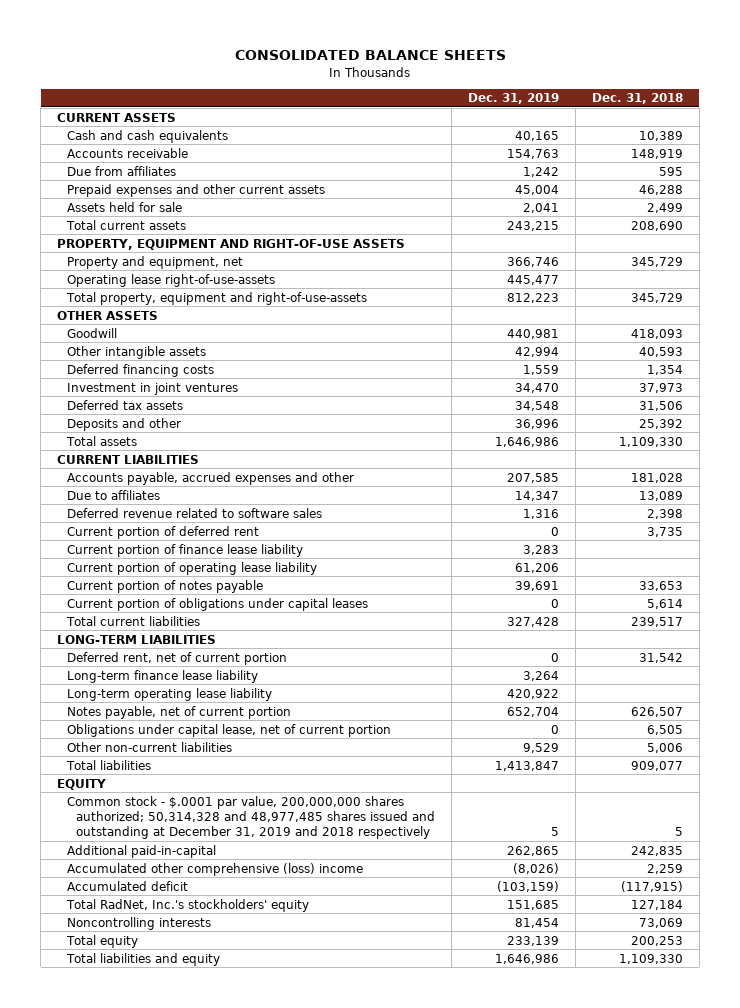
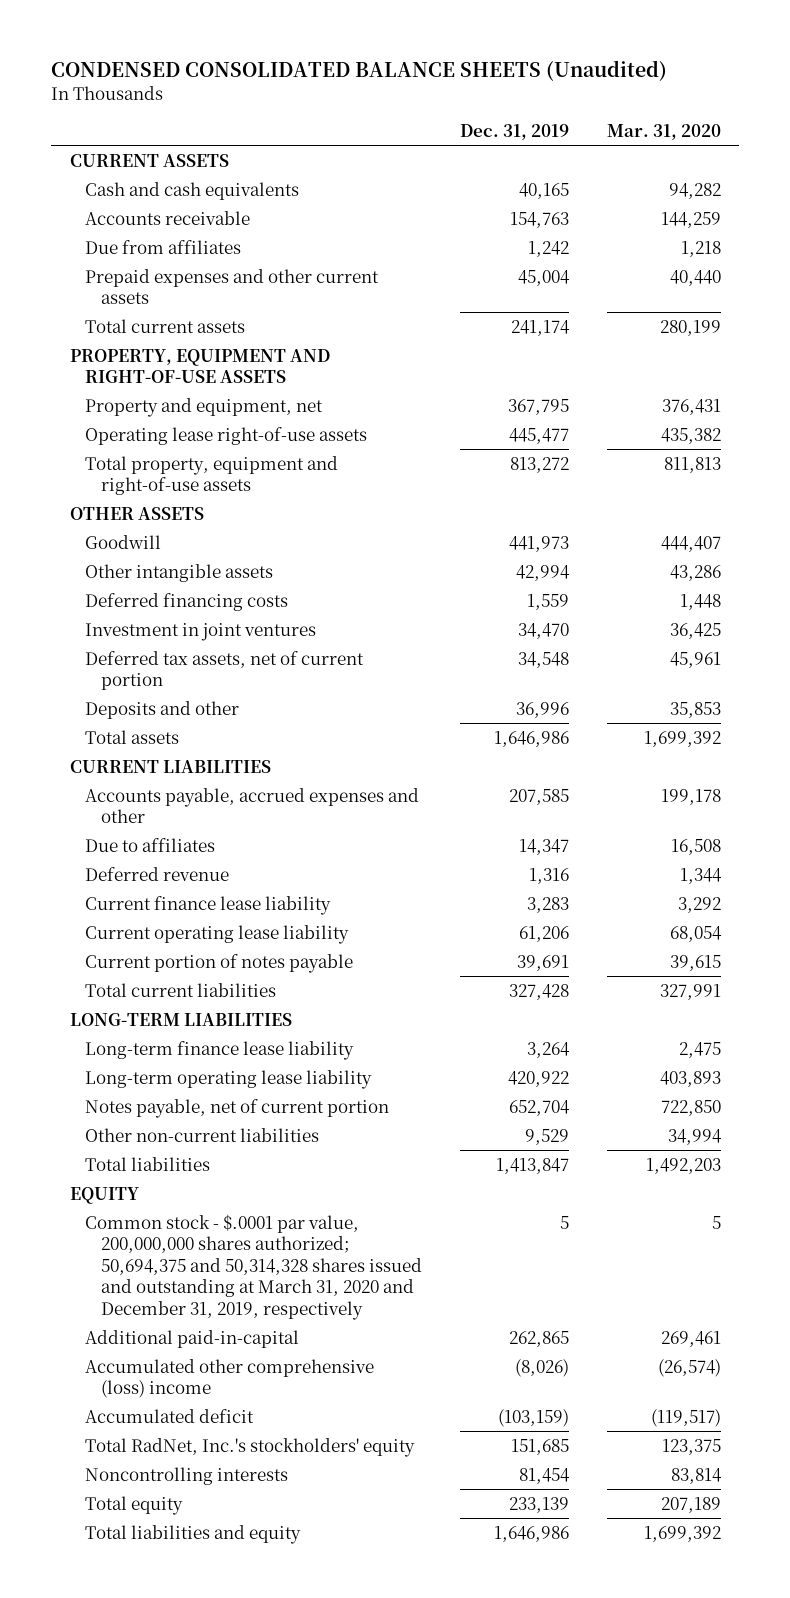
- CONSOLIDATED BALANCE SHEETS
+ CONDENSED CONSOLIDATED BALANCE SHEETS (Unaudited)
- | Dec. 31, 2019 | Dec. 31, 2018
+ | Dec. 31, 2019 | Mar. 31, 2020
- Assets held for sale | 2,041 | 2,499
- Total current assets | 243,215 | 208,690
+ Total current assets | 241,174 | 280,199
- Property and equipment, net | 366,746 | 345,729
- Operating lease right-of-use-assets | 445,477 |
- Total property, equipment and right-of-use-assets | 812,223 | 345,729
+ Property and equipment, net | 367,795 | 376,431
+ Operating lease right-of-use assets | 445,477 | 435,382
+ Total property, equipment and right-of-use assets | 813,272 | 811,813
- Goodwill | 440,981 | 418,093
+ Goodwill | 441,973 | 444,407
- Deferred tax assets | 34,548 | 31,506
+ Deferred tax assets, net of current portion | 34,548 | 45,961
- Deferred revenue related to software sales | 1,316 | 2,398
- Current portion of deferred rent | 0 | 3,735
- Current portion of finance lease liability | 3,283 |
- Current portion of operating lease liability | 61,206 |
+ Deferred revenue | 1,316 | 1,344
+ Current finance lease liability | 3,283 | 3,292
+ Current operating lease liability | 61,206 | 68,054
- Current portion of obligations under capital leases | 0 | 5,614
- Deferred rent, net of current portion | 0 | 31,542
- Obligations under capital lease, net of current portion | 0 | 6,505
- Common stock - $.0001 par value, 200,000,000 shares authorized; 50,314,328 and 48,977,485 shares issued and outstanding at December 31, 2019 and 2018 respectively | 5 | 5
+ Common stock - $.0001 par value, 200,000,000 shares authorized; 50,694,375 and 50,314,328 shares issued and outstanding at March 31, 2020 and December 31, 2019, respectively | 5 | 5

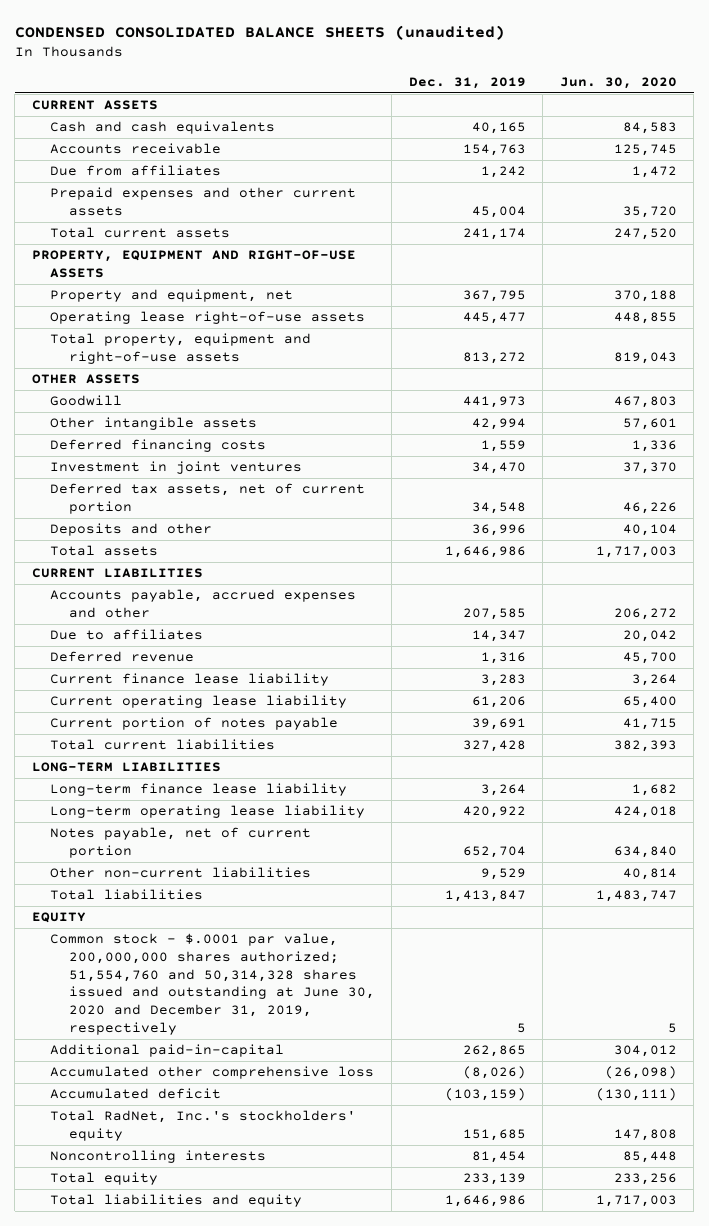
- CONDENSED CONSOLIDATED BALANCE SHEETS (Unaudited)
+ CONDENSED CONSOLIDATED BALANCE SHEETS (unaudited)
- | Dec. 31, 2019 | Mar. 31, 2020
+ | Dec. 31, 2019 | Jun. 30, 2020
- Common stock - $.0001 par value, 200,000,000 shares authorized; 50,694,375 and 50,314,328 shares issued and outstanding at March 31, 2020 and December 31, 2019, respectively | 5 | 5
+ Common stock - $.0001 par value, 200,000,000 shares authorized; 51,554,760 and 50,314,328 shares issued and outstanding at June 30, 2020 and December 31, 2019, respectively | 5 | 5
- Accumulated other comprehensive (loss) income | (8,026) | (26,574)
+ Accumulated other comprehensive loss | (8,026) | (26,098)

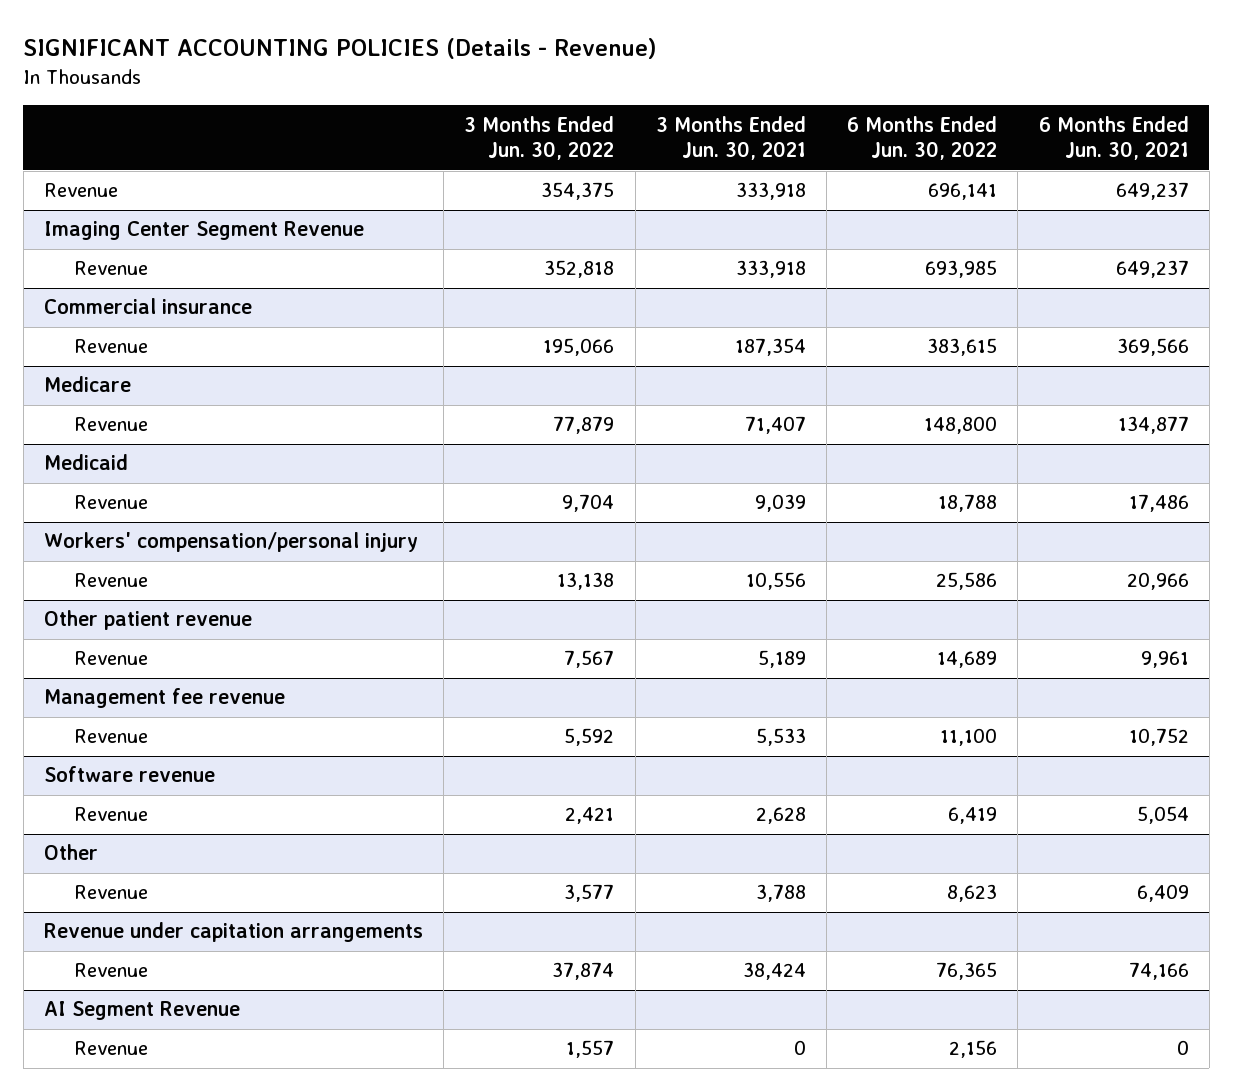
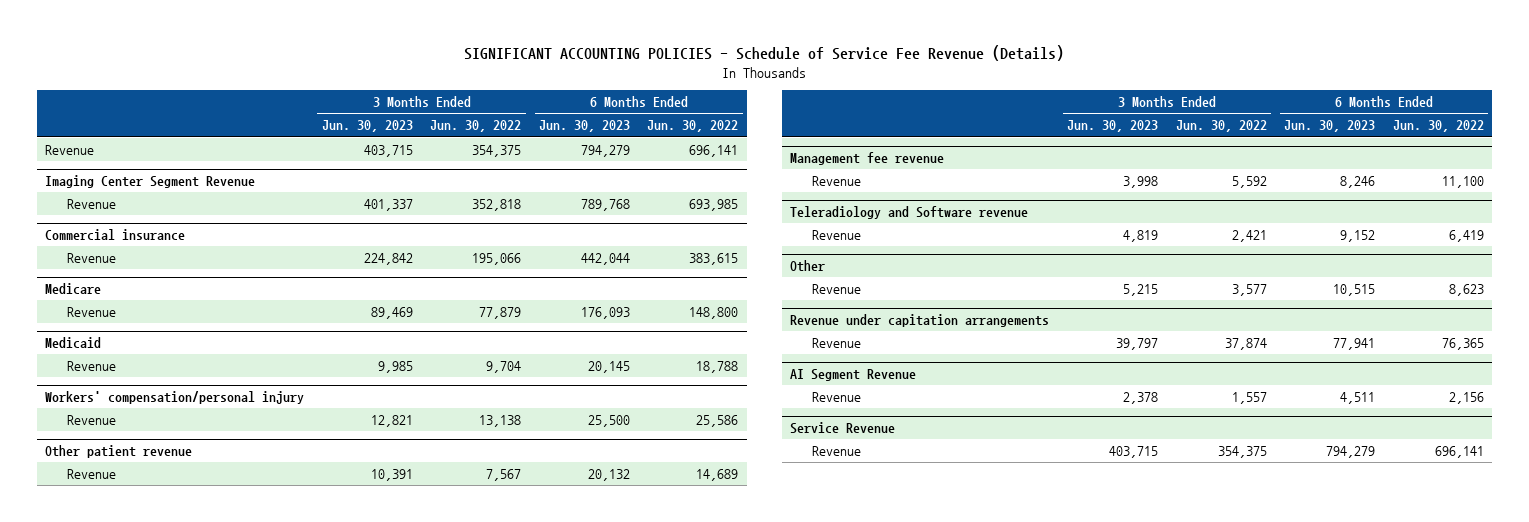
- SIGNIFICANT ACCOUNTING POLICIES (Details - Revenue)
+ SIGNIFICANT ACCOUNTING POLICIES - Schedule of Service Fee Revenue (Details)
- | 3 Months Ended Jun. 30, 2022 | 3 Months Ended Jun. 30, 2021 | 6 Months Ended Jun. 30, 2022 | 6 Months Ended Jun. 30, 2021
+ | 3 Months Ended Jun. 30, 2023 | 3 Months Ended Jun. 30, 2022 | 6 Months Ended Jun. 30, 2023 | 6 Months Ended Jun. 30, 2022
- Software revenue
+ Teleradiology and Software revenue
+ Service Revenue
+ Revenue | 403,715 | 354,375 | 794,279 | 696,141

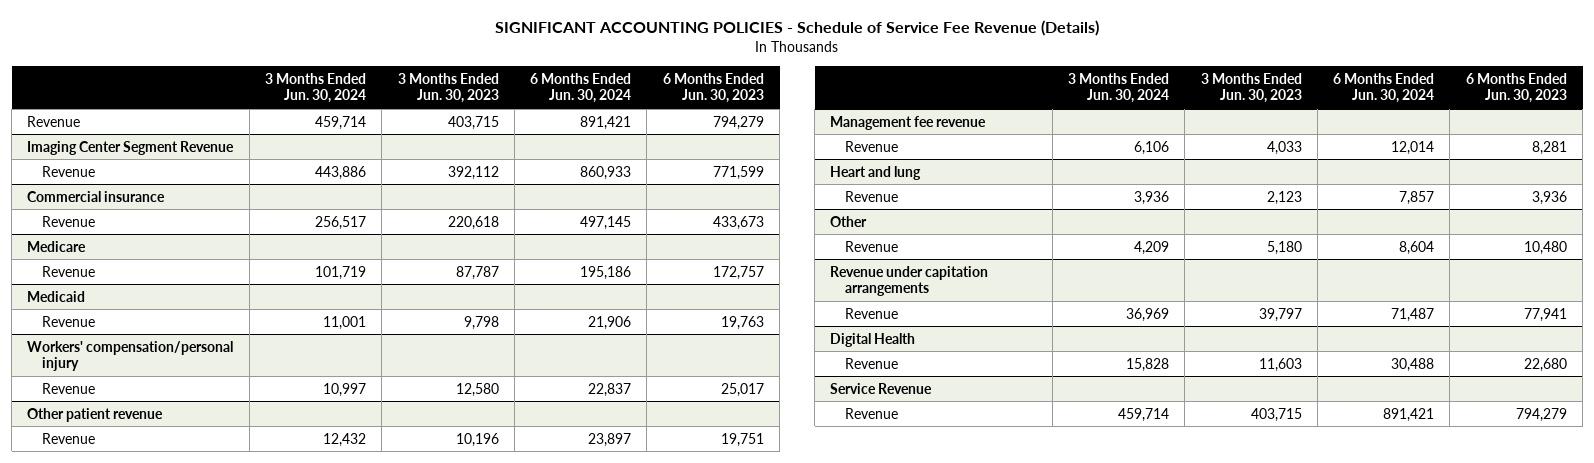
- | 3 Months Ended Jun. 30, 2023 | 3 Months Ended Jun. 30, 2022 | 6 Months Ended Jun. 30, 2023 | 6 Months Ended Jun. 30, 2022
+ | 3 Months Ended Jun. 30, 2024 | 3 Months Ended Jun. 30, 2023 | 6 Months Ended Jun. 30, 2024 | 6 Months Ended Jun. 30, 2023
@ Imaging Center Segment Revenue
- Revenue | 401,337 | 352,818 | 789,768 | 693,985
+ Revenue | 443,886 | 392,112 | 860,933 | 771,599
@ Commercial insurance
- Revenue | 224,842 | 195,066 | 442,044 | 383,615
+ Revenue | 256,517 | 220,618 | 497,145 | 433,673
@ Medicare
- Revenue | 89,469 | 77,879 | 176,093 | 148,800
+ Revenue | 101,719 | 87,787 | 195,186 | 172,757
@ Medicaid
- Revenue | 9,985 | 9,704 | 20,145 | 18,788
+ Revenue | 11,001 | 9,798 | 21,906 | 19,763
@ Workers' compensation/personal injury
- Revenue | 12,821 | 13,138 | 25,500 | 25,586
+ Revenue | 10,997 | 12,580 | 22,837 | 25,017
@ Other patient revenue
- Revenue | 10,391 | 7,567 | 20,132 | 14,689
+ Revenue | 12,432 | 10,196 | 23,897 | 19,751
@ Management fee revenue
- Revenue | 3,998 | 5,592 | 8,246 | 11,100
- Teleradiology and Software revenue
- Revenue | 4,819 | 2,421 | 9,152 | 6,419
@ Management fee revenue
+ Revenue | 6,106 | 4,033 | 12,014 | 8,281
+ Heart and lung
+ Revenue | 3,936 | 2,123 | 7,857 | 3,936
@ Other
- Revenue | 5,215 | 3,577 | 10,515 | 8,623
+ Revenue | 4,209 | 5,180 | 8,604 | 10,480
- AI Segment Revenue
- Revenue | 2,378 | 1,557 | 4,511 | 2,156
+ Digital Health
+ Revenue | 15,828 | 11,603 | 30,488 | 22,680

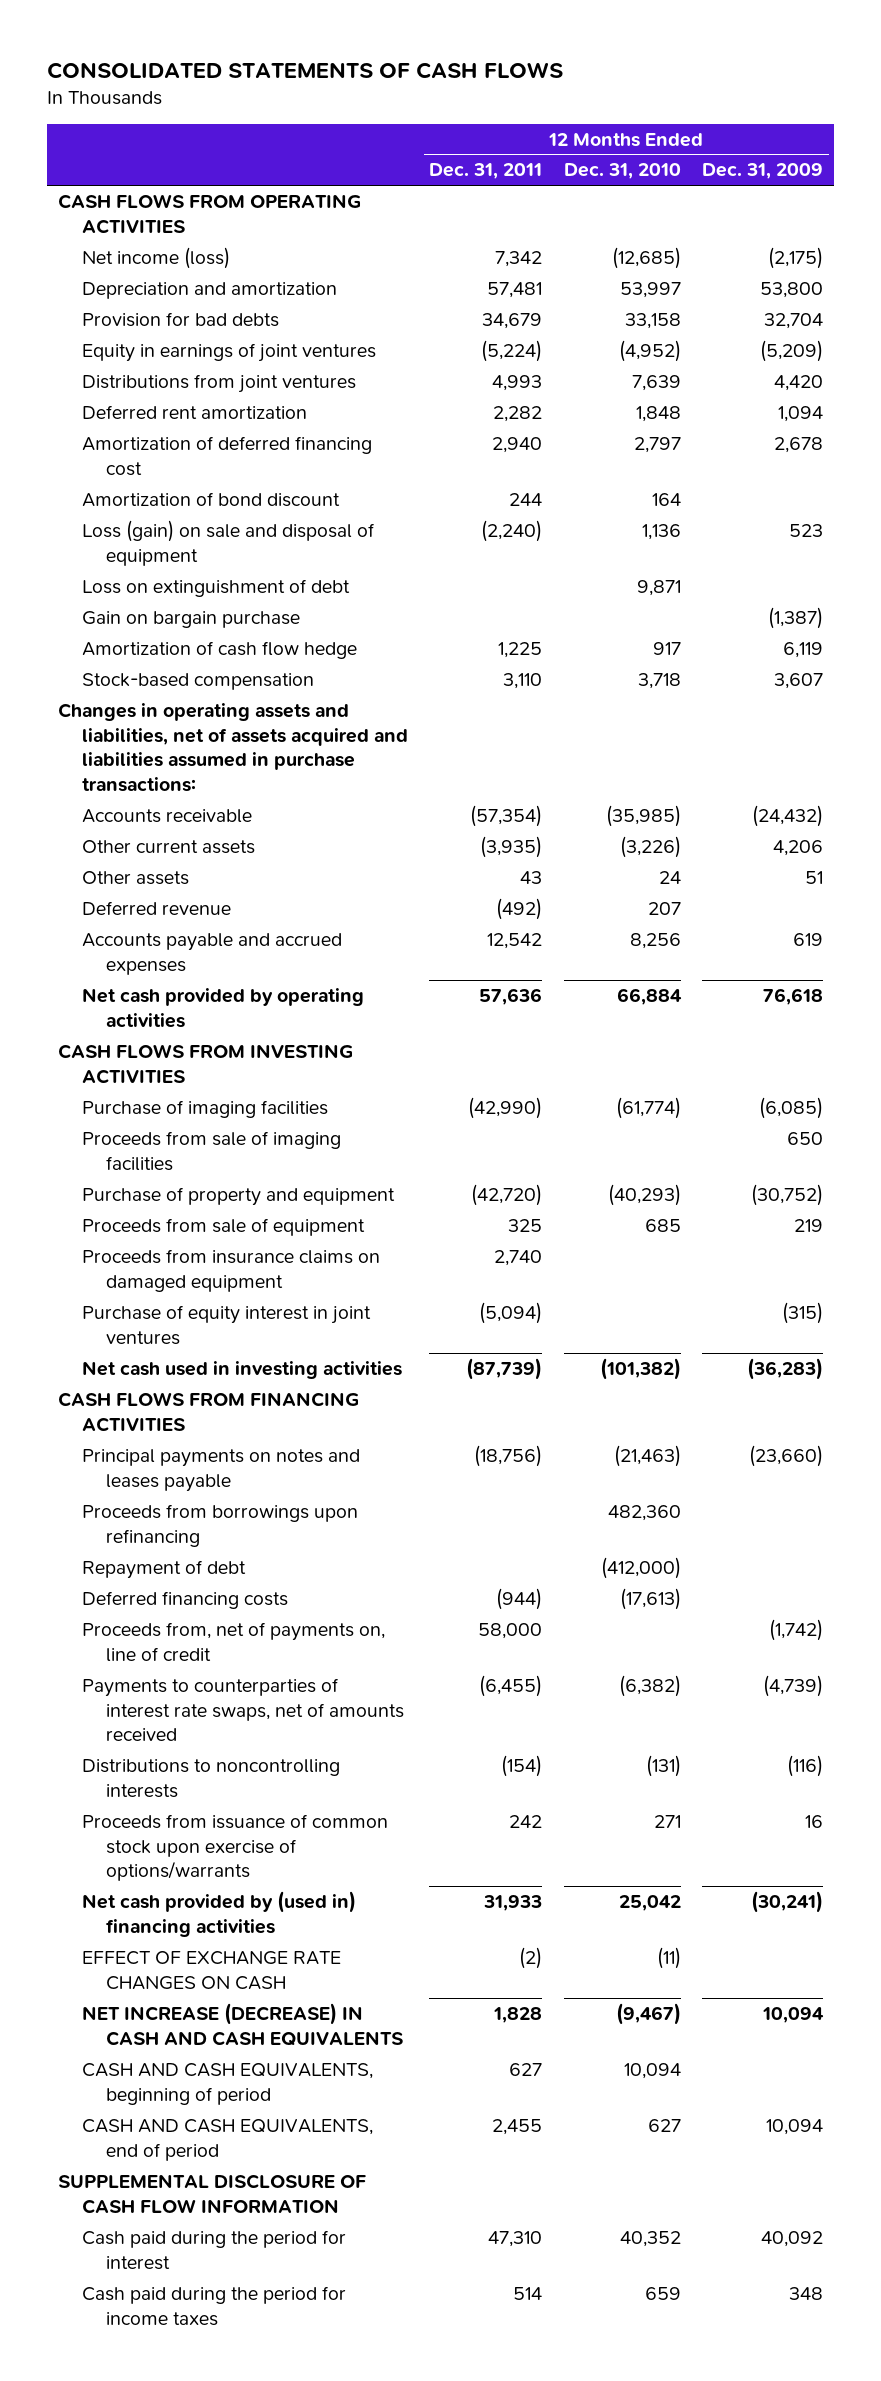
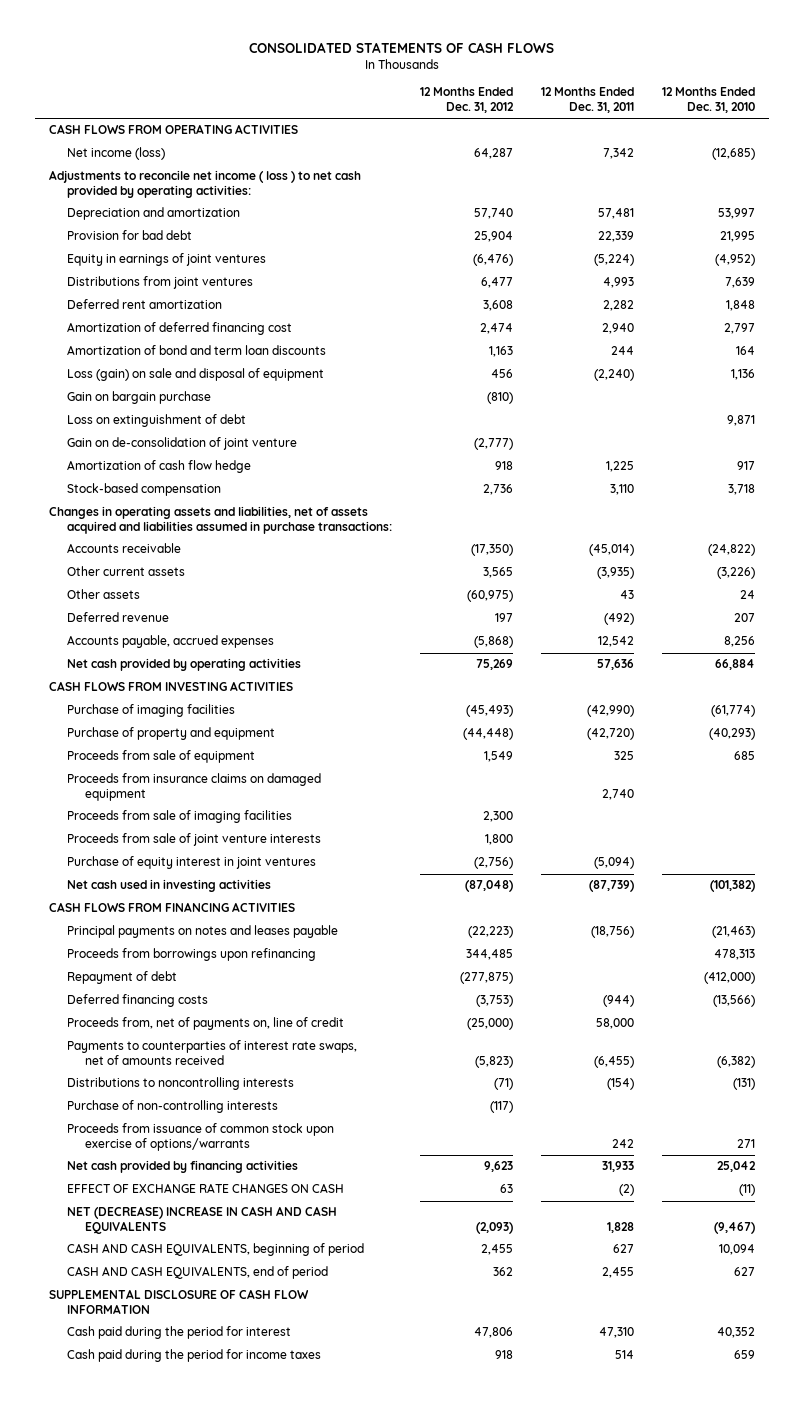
- | 12 Months Ended Dec. 31, 2011 | 12 Months Ended Dec. 31, 2010 | 12 Months Ended Dec. 31, 2009
+ | 12 Months Ended Dec. 31, 2012 | 12 Months Ended Dec. 31, 2011 | 12 Months Ended Dec. 31, 2010
+ Adjustments to reconcile net income ( loss ) to net cash provided by operating activities:
- Provision for bad debts | 34,679 | 33,158 | 32,704
+ Provision for bad debt | 25,904 | 22,339 | 21,995
- Amortization of bond discount | 244 | 164 |
+ Amortization of bond and term loan discounts | 1,163 | 244 | 164
moved down: Loss on extinguishment of debt | | | 9,871
+ Gain on de-consolidation of joint venture | (2,777) | |
- Accounts receivable | (57,354) | (35,985) | (24,432)
+ Accounts receivable | (17,350) | (45,014) | (24,822)
- Accounts payable and accrued expenses | 12,542 | 8,256 | 619
+ Accounts payable, accrued expenses | (5,868) | 12,542 | 8,256
moved down: Proceeds from sale of imaging facilities | 2,300 | |
+ Proceeds from sale of joint venture interests | 1,800 | |
- Proceeds from borrowings upon refinancing | | 482,360 |
+ Proceeds from borrowings upon refinancing | 344,485 | | 478,313
- Deferred financing costs | (944) | (17,613) |
+ Deferred financing costs | (3,753) | (944) | (13,566)
+ Purchase of non-controlling interests | (117) | |
- Net cash provided by (used in) financing activities | 31,933 | 25,042 | (30,241)
+ Net cash provided by financing activities | 9,623 | 31,933 | 25,042
- NET INCREASE (DECREASE) IN CASH AND CASH EQUIVALENTS | 1,828 | (9,467) | 10,094
+ NET (DECREASE) INCREASE IN CASH AND CASH EQUIVALENTS | (2,093) | 1,828 | (9,467)

